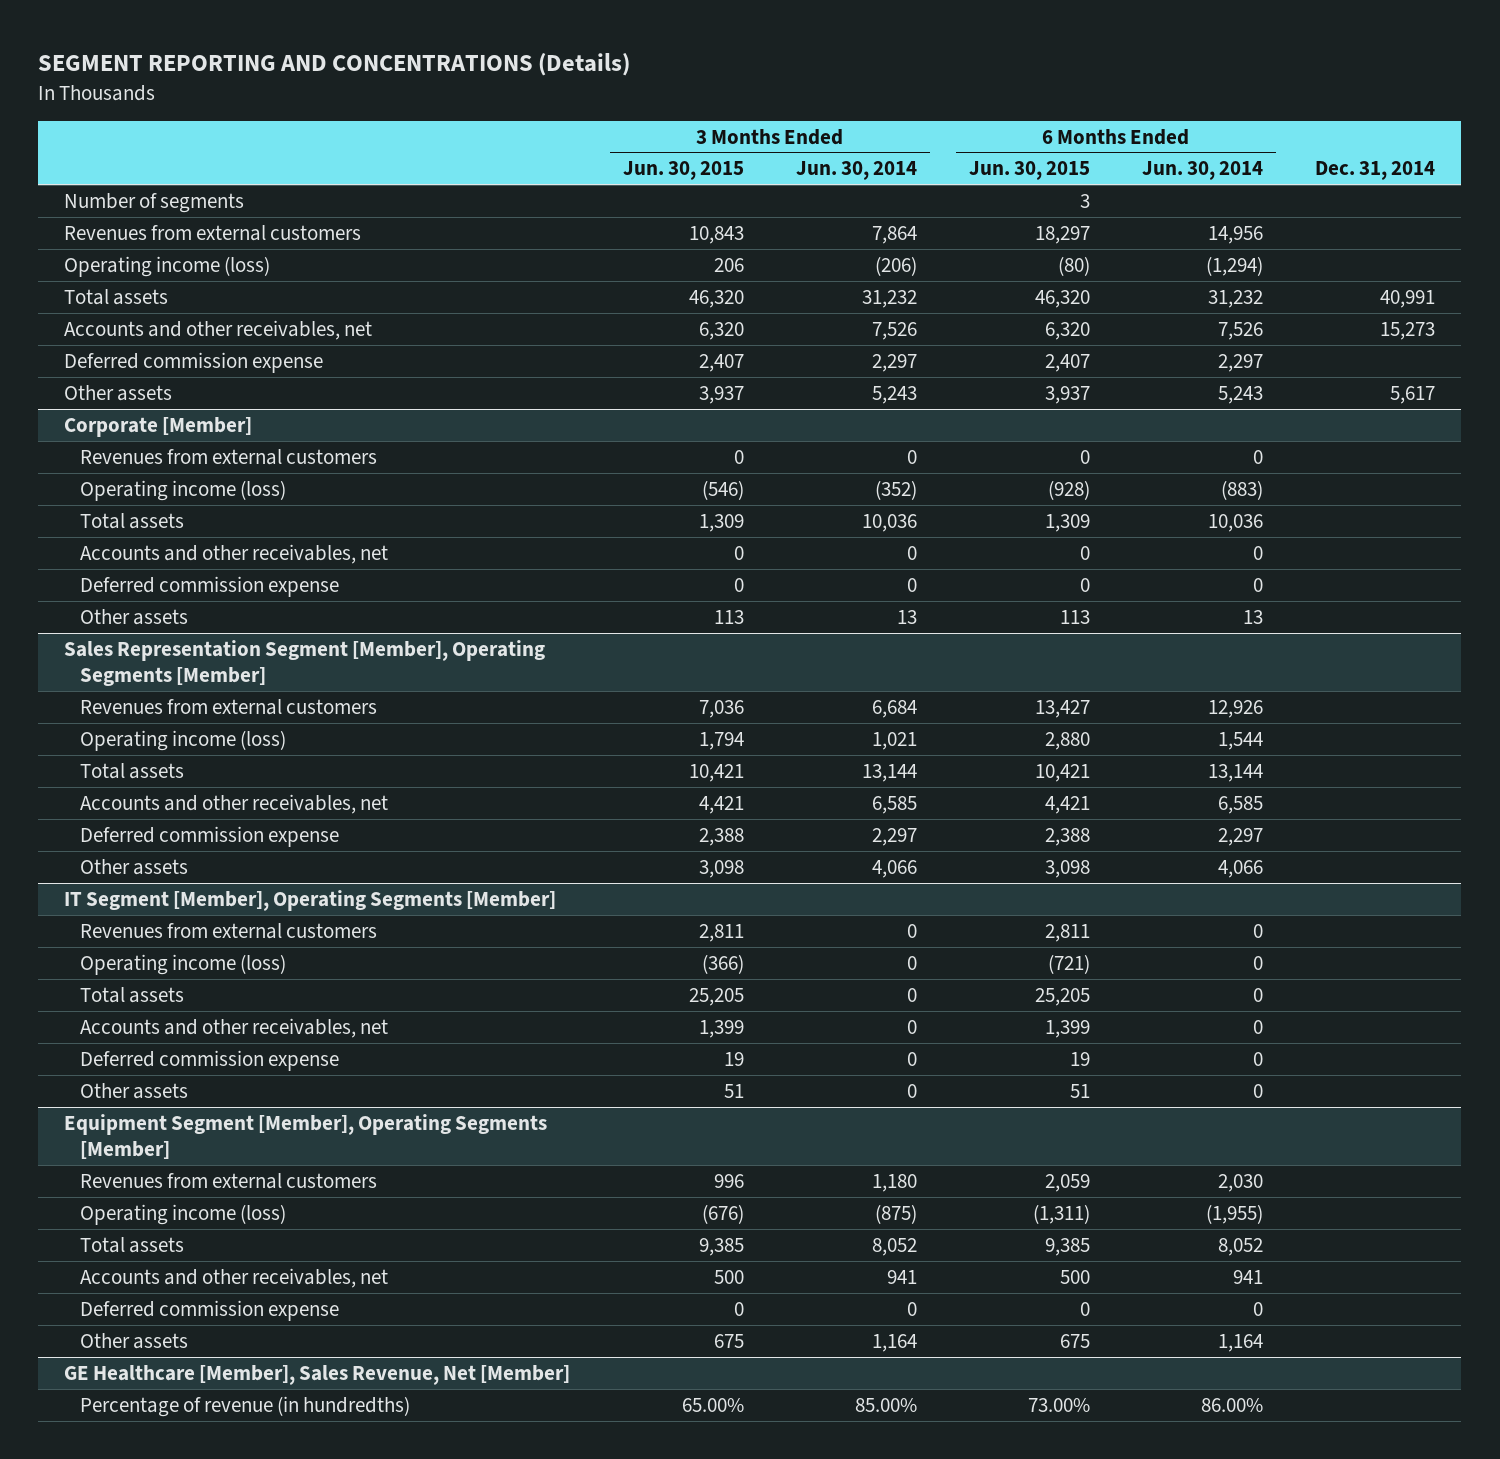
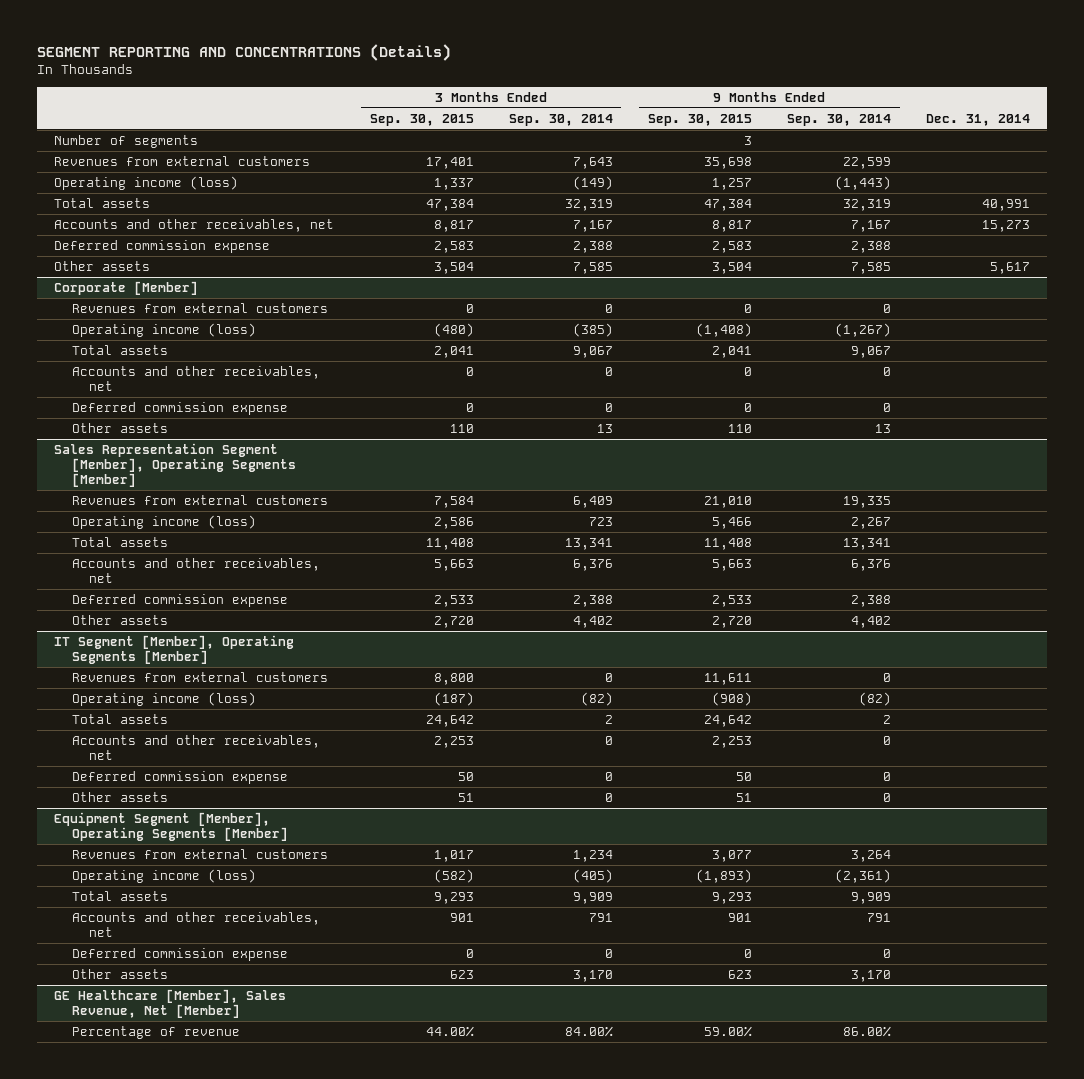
- | 3 Months Ended Jun. 30, 2015 | 3 Months Ended Jun. 30, 2014 | 6 Months Ended Jun. 30, 2015 | 6 Months Ended Jun. 30, 2014 | Dec. 31, 2014
+ | 3 Months Ended Sep. 30, 2015 | 3 Months Ended Sep. 30, 2014 | 9 Months Ended Sep. 30, 2015 | 9 Months Ended Sep. 30, 2014 | Dec. 31, 2014
@ GE Healthcare [Member], Sales Revenue, Net [Member]
- Percentage of revenue (in hundredths) | 65.00% | 85.00% | 73.00% | 86.00% |
+ Percentage of revenue | 44.00% | 84.00% | 59.00% | 86.00% |

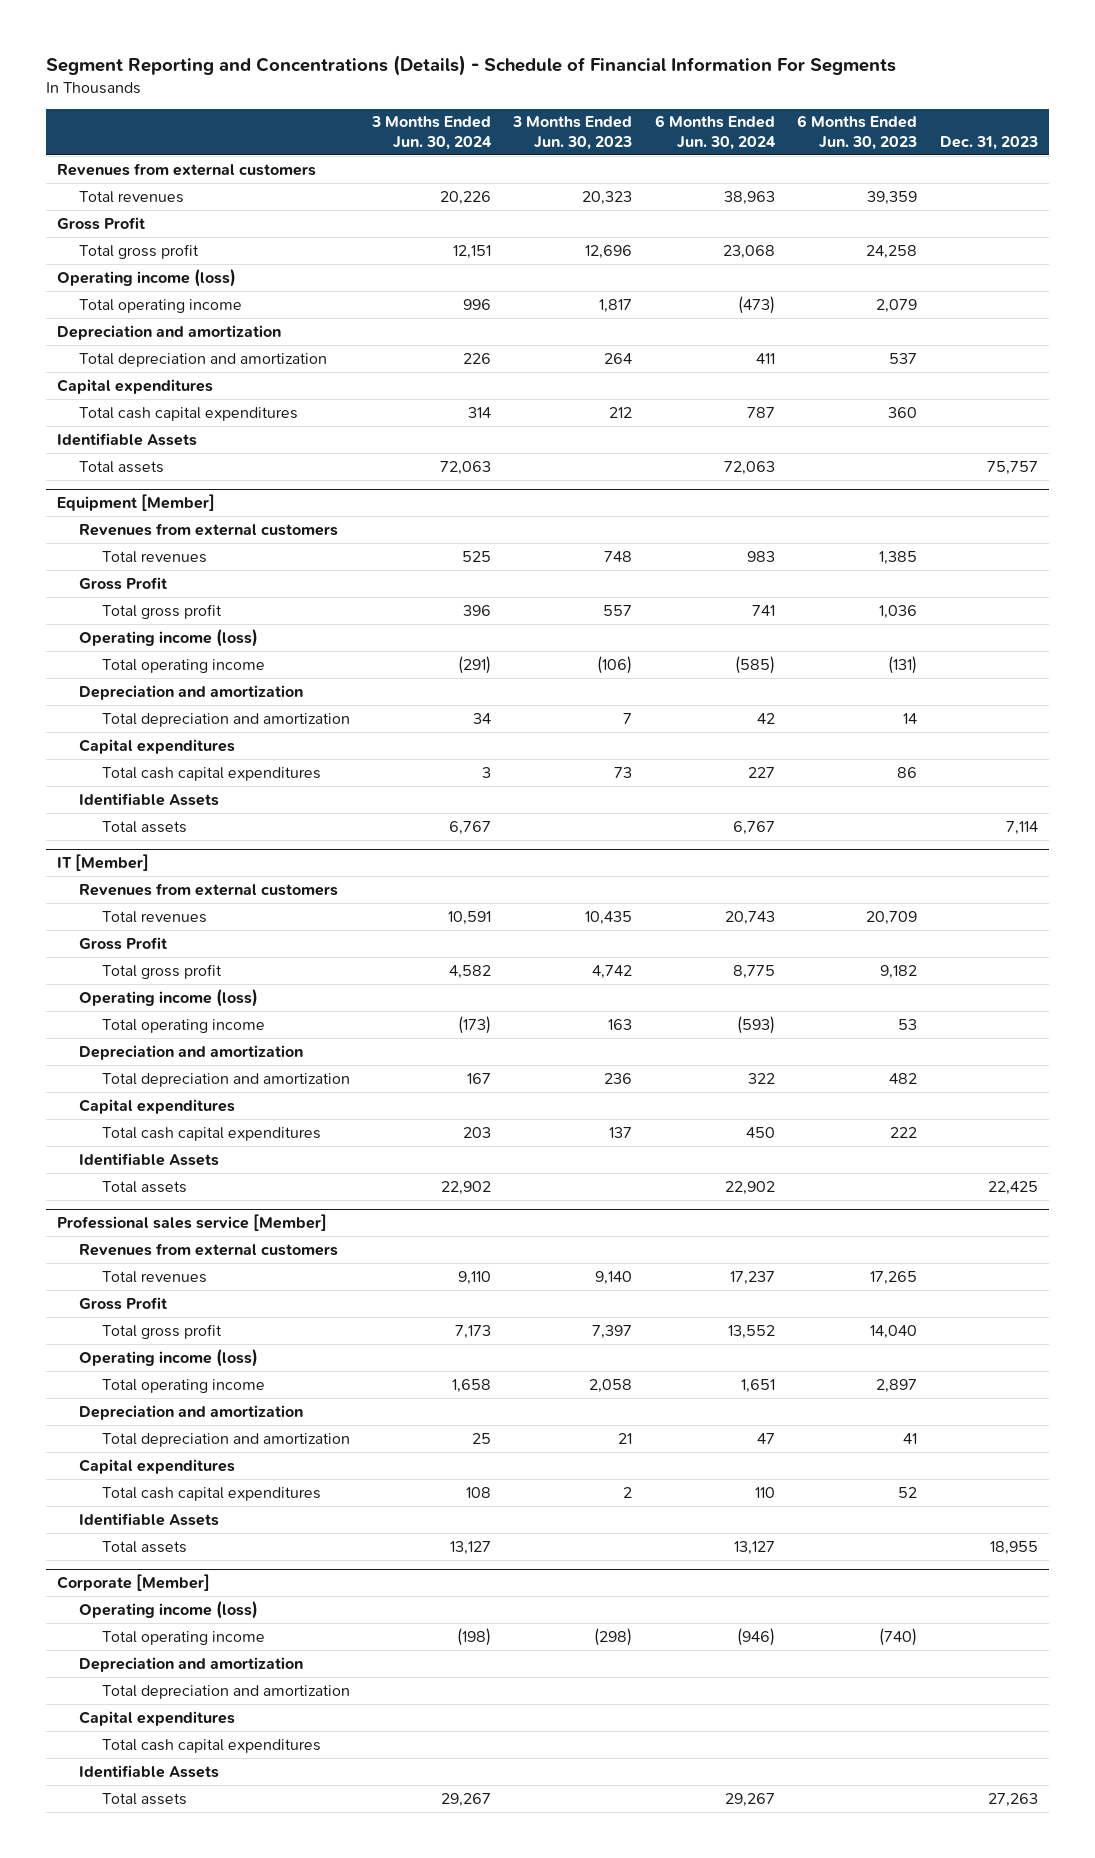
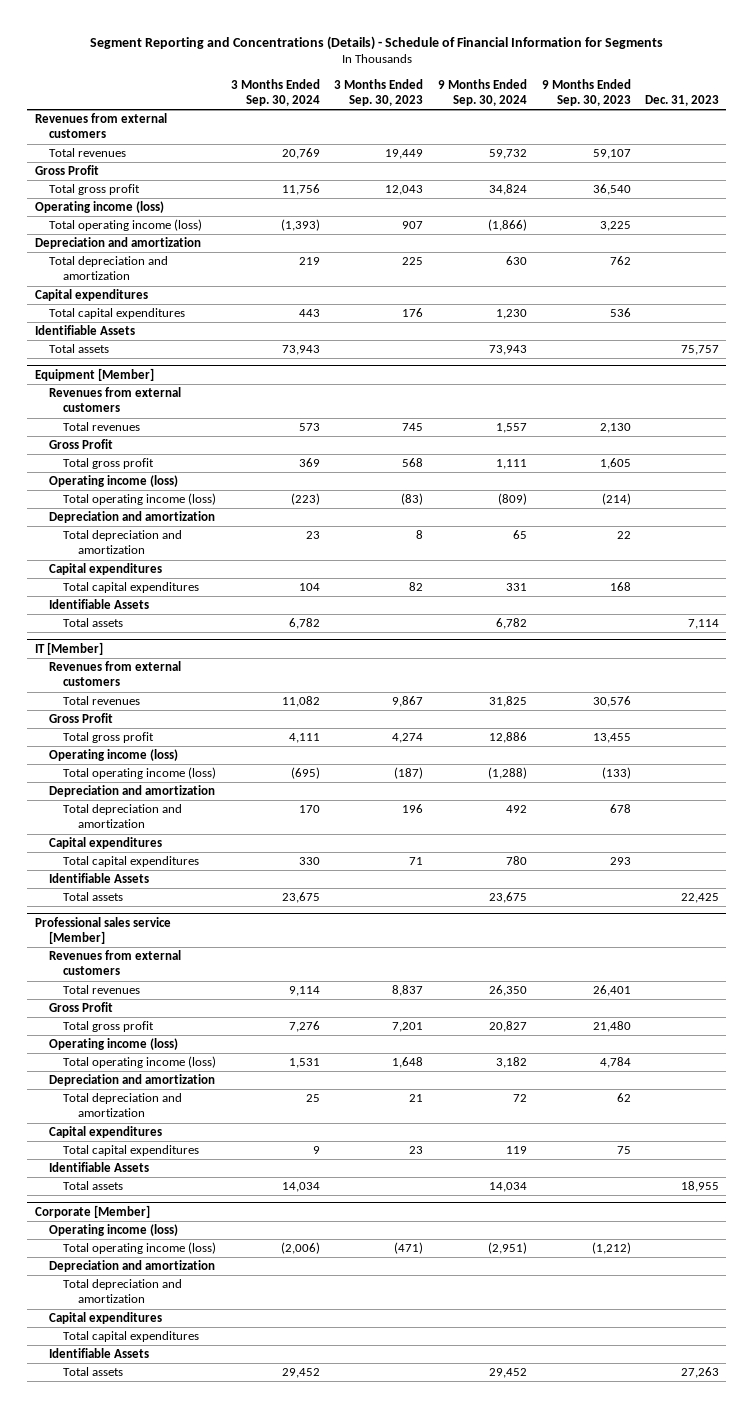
- Segment Reporting and Concentrations (Details) - Schedule of Financial Information For Segments
+ Segment Reporting and Concentrations (Details) - Schedule of Financial Information for Segments
- | 3 Months Ended Jun. 30, 2024 | 3 Months Ended Jun. 30, 2023 | 6 Months Ended Jun. 30, 2024 | 6 Months Ended Jun. 30, 2023 | Dec. 31, 2023
+ | 3 Months Ended Sep. 30, 2024 | 3 Months Ended Sep. 30, 2023 | 9 Months Ended Sep. 30, 2024 | 9 Months Ended Sep. 30, 2023 | Dec. 31, 2023
- Total operating income | 996 | 1,817 | (473) | 2,079 |
+ Total operating income (loss) | (1,393) | 907 | (1,866) | 3,225 |
- Total cash capital expenditures | 314 | 212 | 787 | 360 |
+ Total capital expenditures | 443 | 176 | 1,230 | 536 |
@ Equipment [Member]
- Total operating income | (291) | (106) | (585) | (131) |
+ Total operating income (loss) | (223) | (83) | (809) | (214) |
- Total cash capital expenditures | 3 | 73 | 227 | 86 |
+ Total capital expenditures | 104 | 82 | 331 | 168 |
@ IT [Member]
- Total operating income | (173) | 163 | (593) | 53 |
+ Total operating income (loss) | (695) | (187) | (1,288) | (133) |
- Total cash capital expenditures | 203 | 137 | 450 | 222 |
+ Total capital expenditures | 330 | 71 | 780 | 293 |
@ Professional sales service [Member]
- Total operating income | 1,658 | 2,058 | 1,651 | 2,897 |
+ Total operating income (loss) | 1,531 | 1,648 | 3,182 | 4,784 |
- Total cash capital expenditures | 108 | 2 | 110 | 52 |
+ Total capital expenditures | 9 | 23 | 119 | 75 |
@ Corporate [Member]
- Total operating income | (198) | (298) | (946) | (740) |
+ Total operating income (loss) | (2,006) | (471) | (2,951) | (1,212) |
- Total cash capital expenditures
+ Total capital expenditures

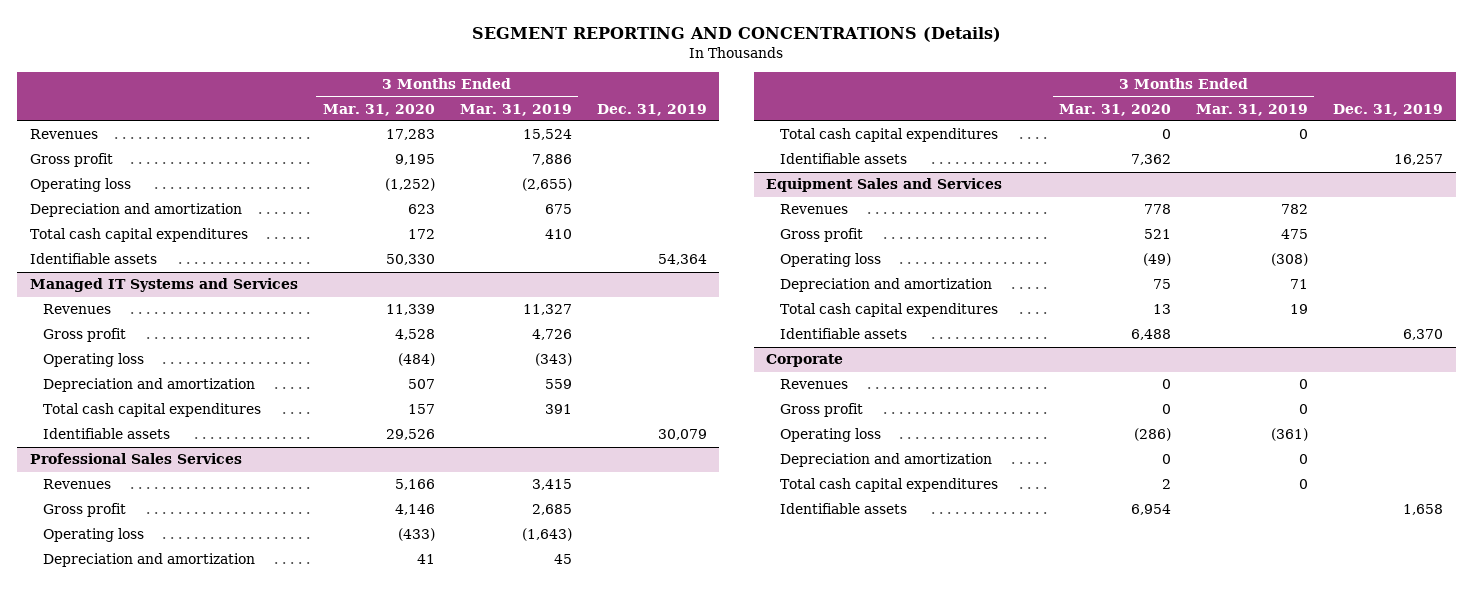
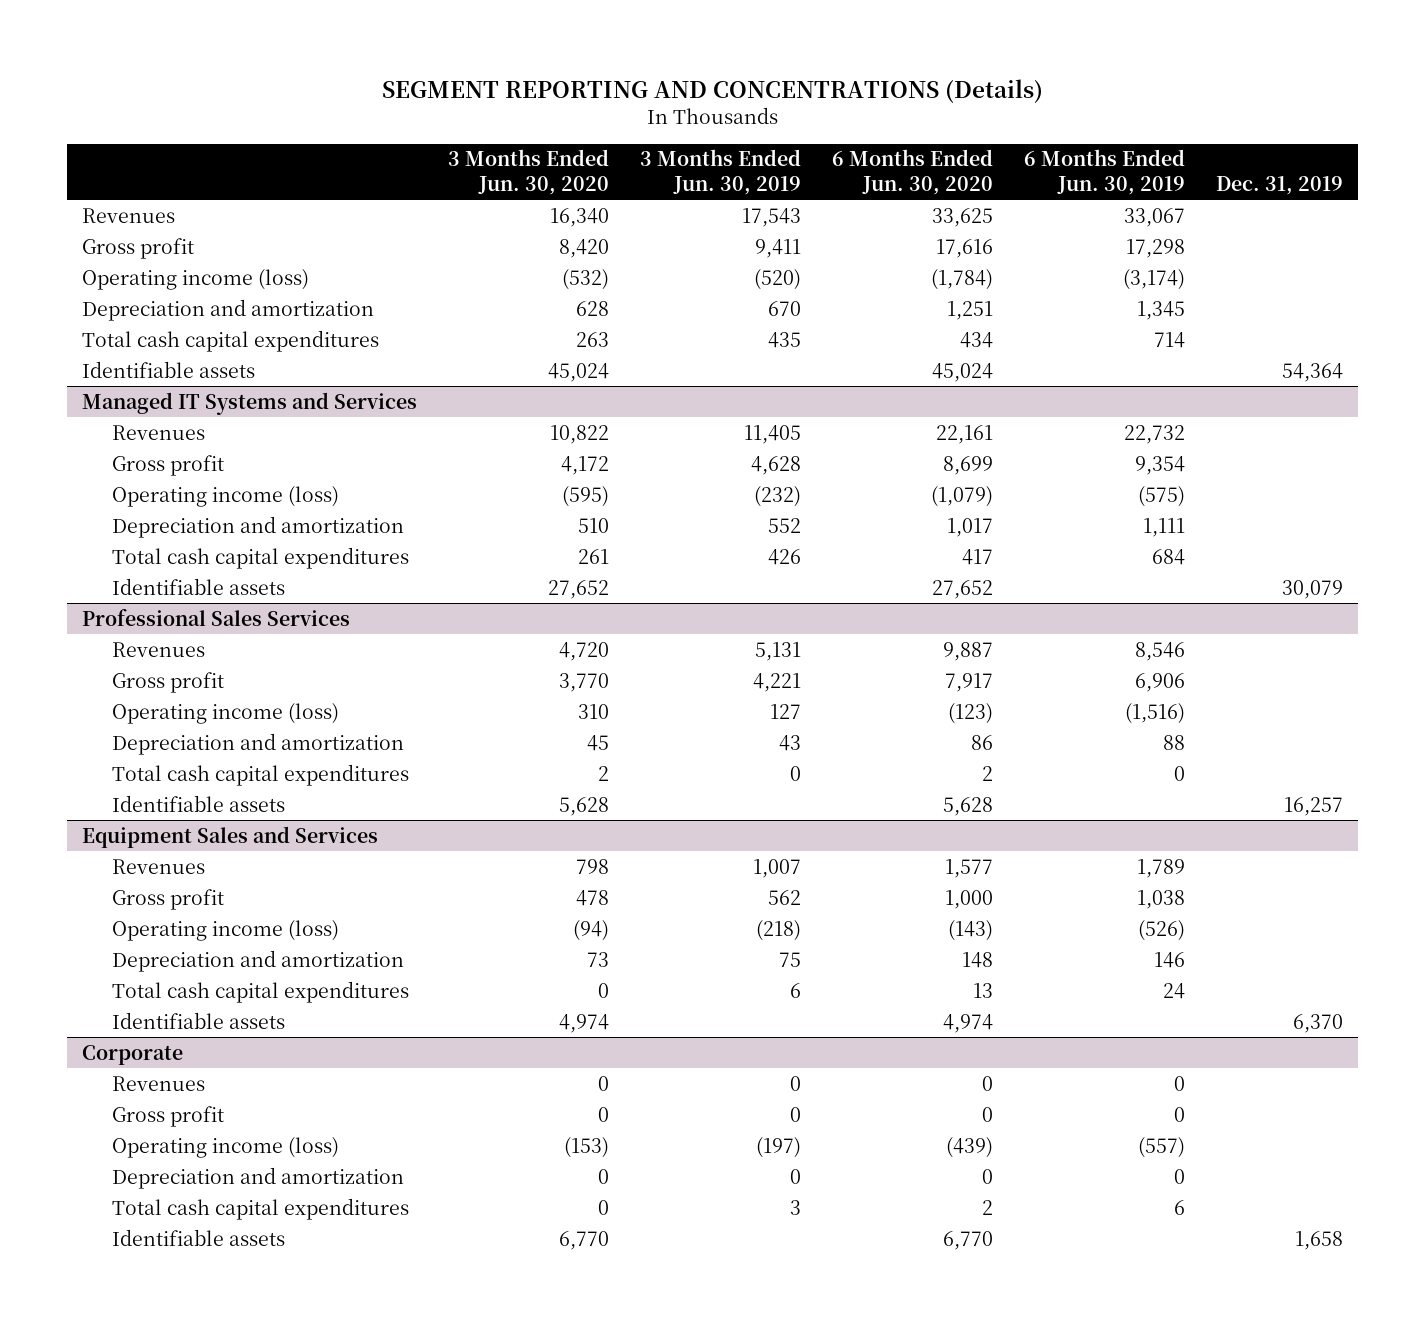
- | 3 Months Ended Mar. 31, 2020 | 3 Months Ended Mar. 31, 2019 | Dec. 31, 2019
+ | 3 Months Ended Jun. 30, 2020 | 3 Months Ended Jun. 30, 2019 | 6 Months Ended Jun. 30, 2020 | 6 Months Ended Jun. 30, 2019 | Dec. 31, 2019
- Operating loss | (1,252) | (2,655) |
+ Operating income (loss) | (532) | (520) | (1,784) | (3,174) |
@ Managed IT Systems and Services
- Operating loss | (484) | (343) |
+ Operating income (loss) | (595) | (232) | (1,079) | (575) |
@ Professional Sales Services
- Operating loss | (433) | (1,643) |
+ Operating income (loss) | 310 | 127 | (123) | (1,516) |
@ Equipment Sales and Services
- Operating loss | (49) | (308) |
+ Operating income (loss) | (94) | (218) | (143) | (526) |
@ Corporate
- Operating loss | (286) | (361) |
+ Operating income (loss) | (153) | (197) | (439) | (557) |

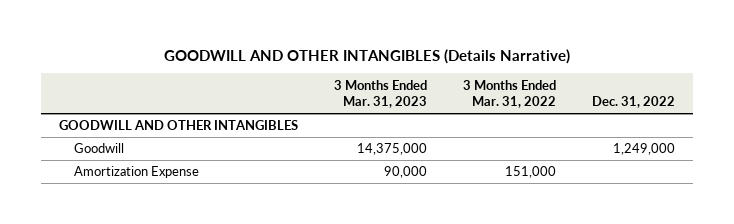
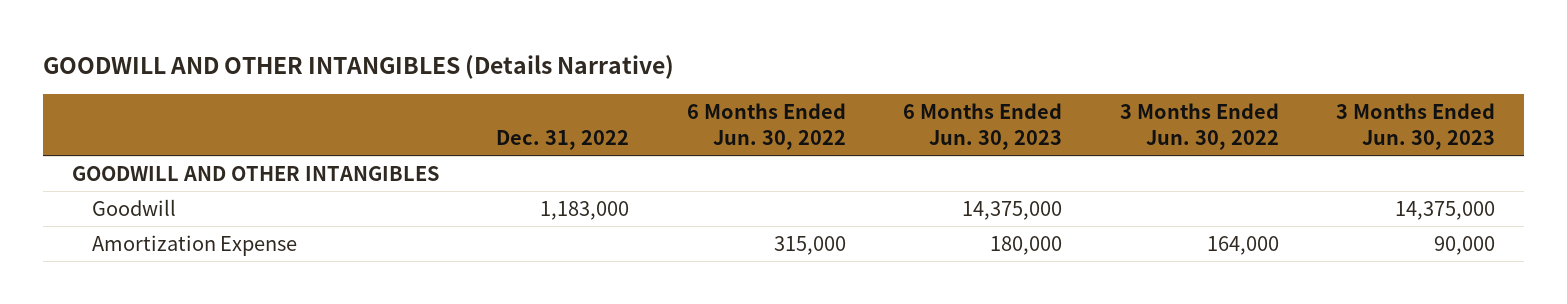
- | 3 Months Ended Mar. 31, 2023 | 3 Months Ended Mar. 31, 2022 | Dec. 31, 2022
+ | Dec. 31, 2022 | 6 Months Ended Jun. 30, 2022 | 6 Months Ended Jun. 30, 2023 | 3 Months Ended Jun. 30, 2022 | 3 Months Ended Jun. 30, 2023
- Goodwill | 14,375,000 | | 1,249,000
+ Goodwill | 1,183,000 | | 14,375,000 | | 14,375,000

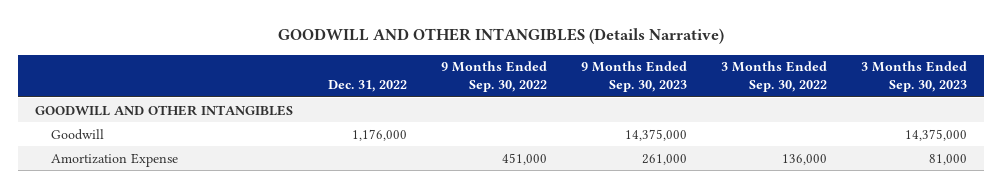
- | Dec. 31, 2022 | 6 Months Ended Jun. 30, 2022 | 6 Months Ended Jun. 30, 2023 | 3 Months Ended Jun. 30, 2022 | 3 Months Ended Jun. 30, 2023
+ | Dec. 31, 2022 | 9 Months Ended Sep. 30, 2022 | 9 Months Ended Sep. 30, 2023 | 3 Months Ended Sep. 30, 2022 | 3 Months Ended Sep. 30, 2023
- Goodwill | 1,183,000 | | 14,375,000 | | 14,375,000
+ Goodwill | 1,176,000 | | 14,375,000 | | 14,375,000

